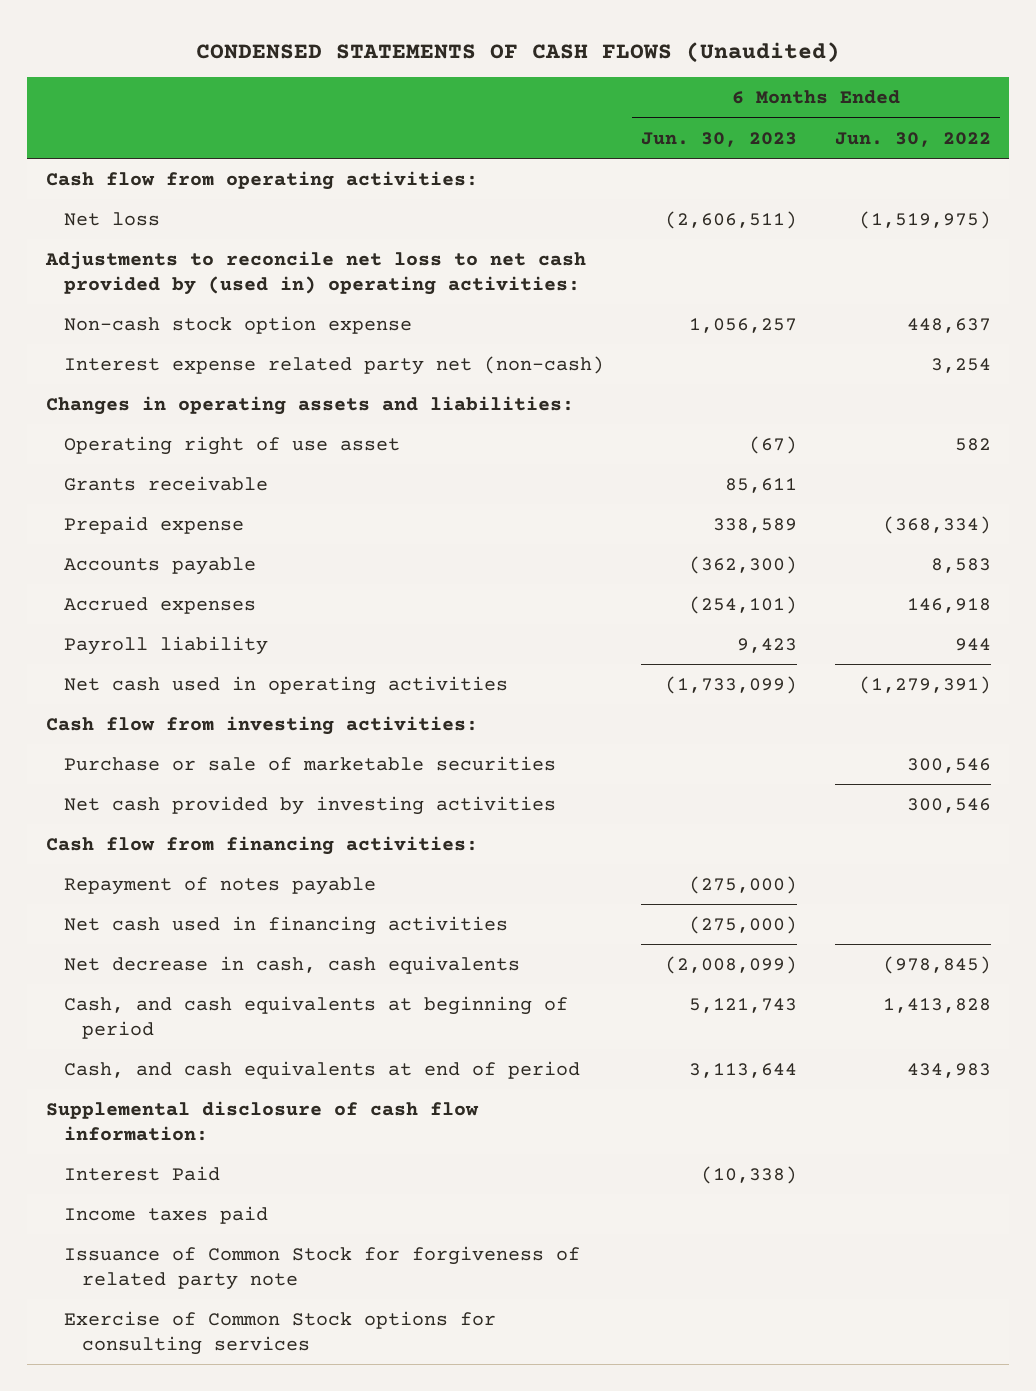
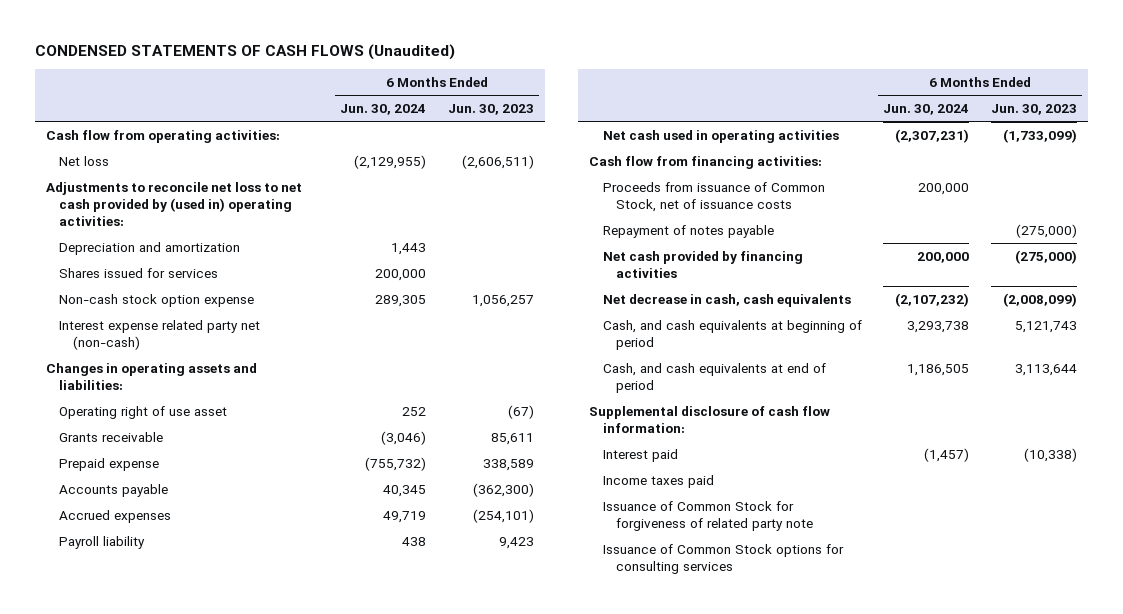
- | 6 Months Ended Jun. 30, 2023 | 6 Months Ended Jun. 30, 2022
+ | 6 Months Ended Jun. 30, 2024 | 6 Months Ended Jun. 30, 2023
+ Depreciation and amortization | 1,443 |
+ Shares issued for services | 200,000 |
- Cash flow from investing activities:
- Purchase or sale of marketable securities | | 300,546
- Net cash provided by investing activities | | 300,546
+ Proceeds from issuance of Common Stock, net of issuance costs | 200,000 |
- Net cash used in financing activities | (275,000) |
+ Net cash provided by financing activities | 200,000 | (275,000)
- Interest Paid | (10,338) |
+ Interest paid | (1,457) | (10,338)
- Exercise of Common Stock options for consulting services
+ Issuance of Common Stock options for consulting services

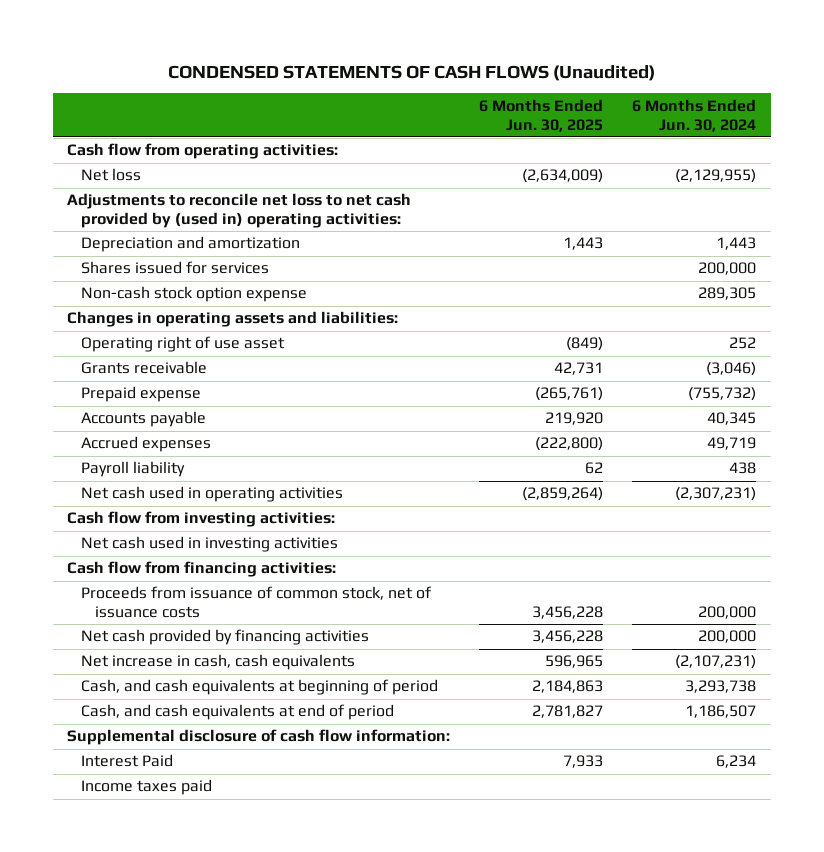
- | 6 Months Ended Jun. 30, 2024 | 6 Months Ended Jun. 30, 2023
+ | 6 Months Ended Jun. 30, 2025 | 6 Months Ended Jun. 30, 2024
- Interest expense related party net (non-cash)
+ Cash flow from investing activities:
+ Net cash used in investing activities
- Proceeds from issuance of Common Stock, net of issuance costs | 200,000 |
- Repayment of notes payable | | (275,000)
+ Proceeds from issuance of common stock, net of issuance costs | 3,456,228 | 200,000
- Net decrease in cash, cash equivalents | (2,107,232) | (2,008,099)
+ Net increase in cash, cash equivalents | 596,965 | (2,107,231)
- Cash, and cash equivalents at end of period | 1,186,505 | 3,113,644
+ Cash, and cash equivalents at end of period | 2,781,827 | 1,186,507
- Interest paid | (1,457) | (10,338)
+ Interest Paid | 7,933 | 6,234
- Issuance of Common Stock for forgiveness of related party note
- Issuance of Common Stock options for consulting services

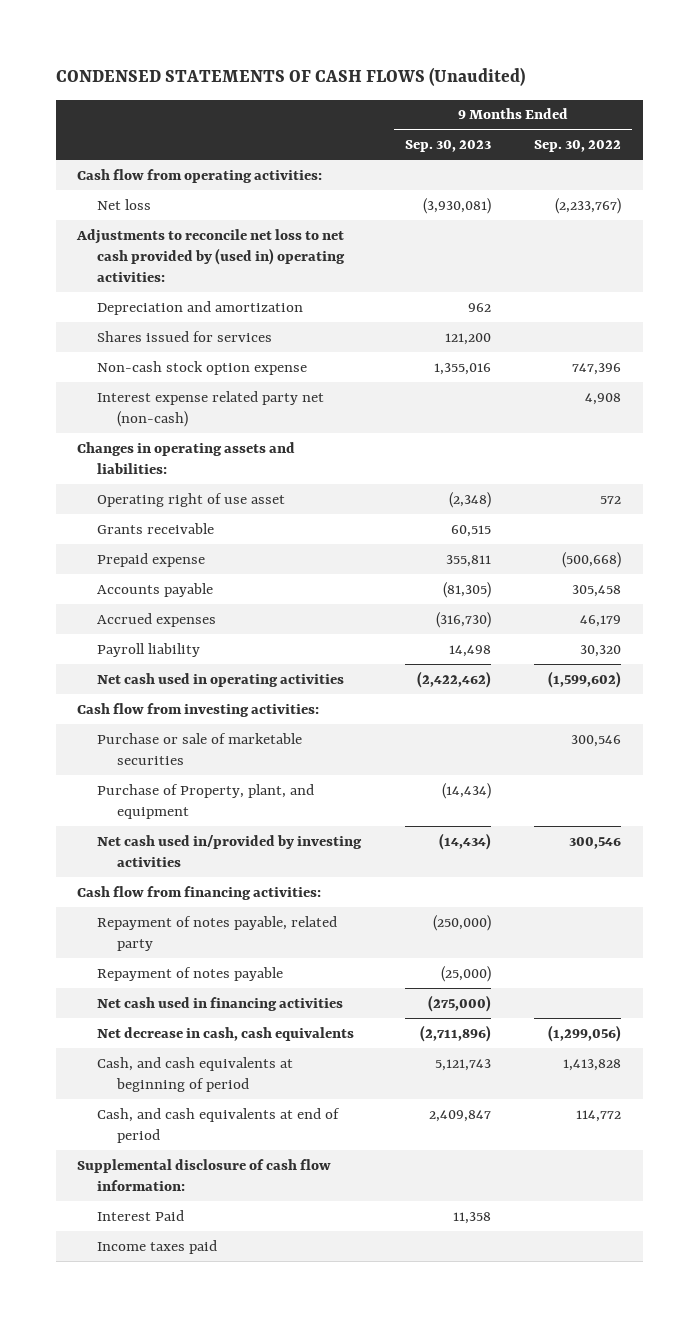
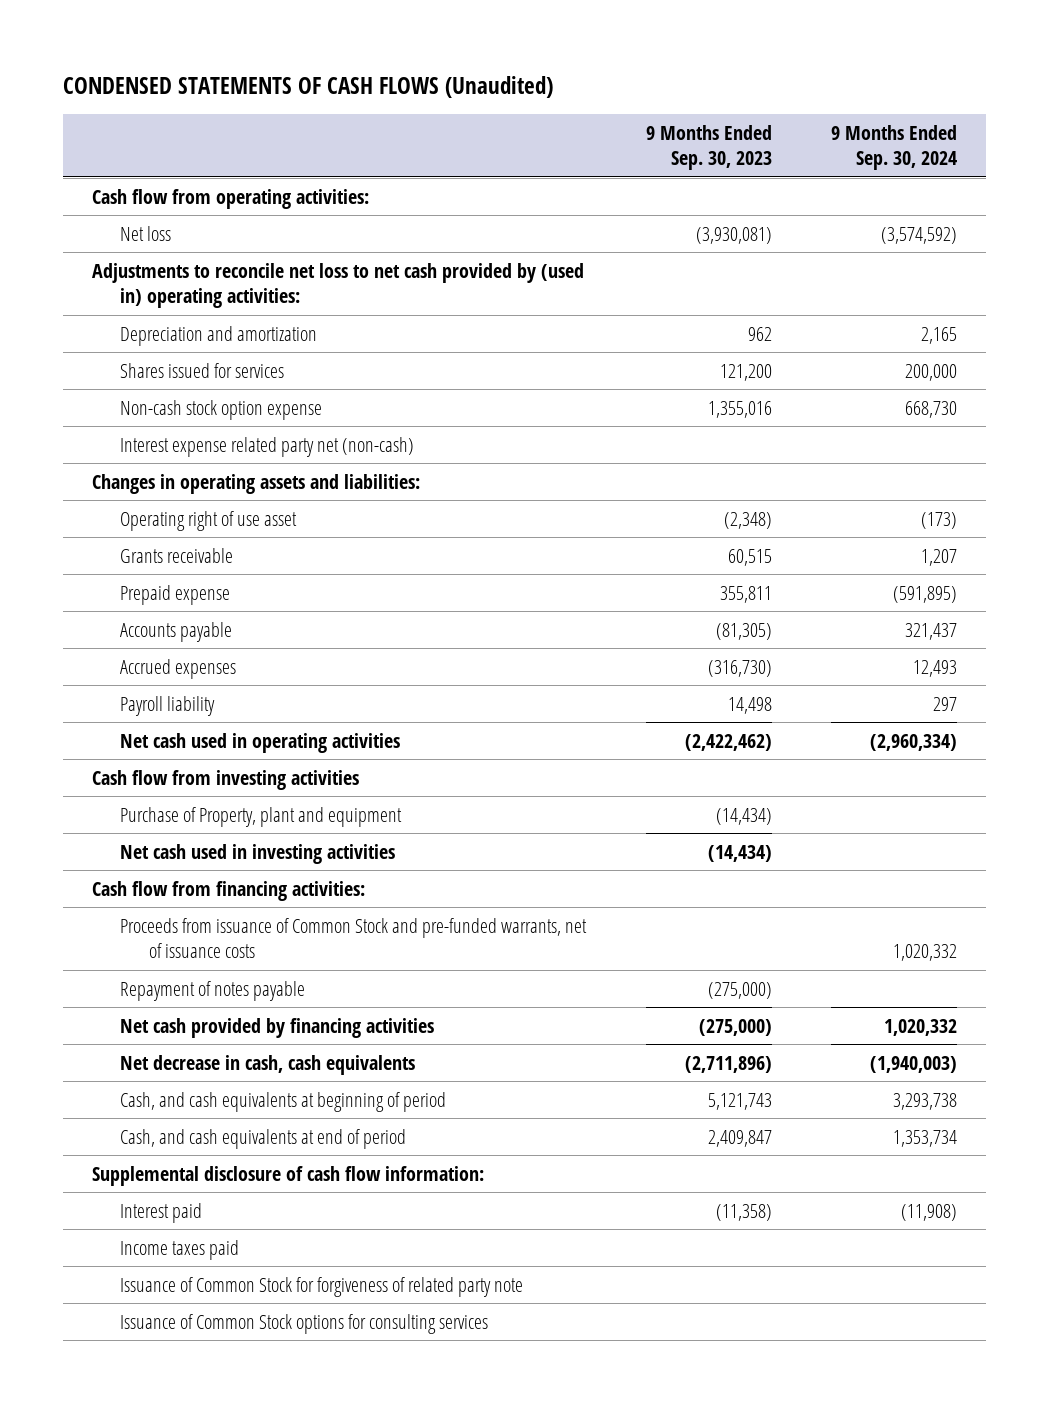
- | 9 Months Ended Sep. 30, 2023 | 9 Months Ended Sep. 30, 2022
+ | 9 Months Ended Sep. 30, 2023 | 9 Months Ended Sep. 30, 2024
- Cash flow from investing activities:
- Purchase or sale of marketable securities | | 300,546
- Purchase of Property, plant, and equipment | (14,434) |
- Net cash used in/provided by investing activities | (14,434) | 300,546
+ Cash flow from investing activities
+ Purchase of Property, plant and equipment | (14,434) |
+ Net cash used in investing activities | (14,434) |
- Repayment of notes payable, related party | (250,000) |
- Repayment of notes payable | (25,000) |
- Net cash used in financing activities | (275,000) |
+ Proceeds from issuance of Common Stock and pre-funded warrants, net of issuance costs | | 1,020,332
+ Repayment of notes payable | (275,000) |
+ Net cash provided by financing activities | (275,000) | 1,020,332
- Interest Paid | 11,358 |
+ Interest paid | (11,358) | (11,908)
+ Issuance of Common Stock for forgiveness of related party note
+ Issuance of Common Stock options for consulting services

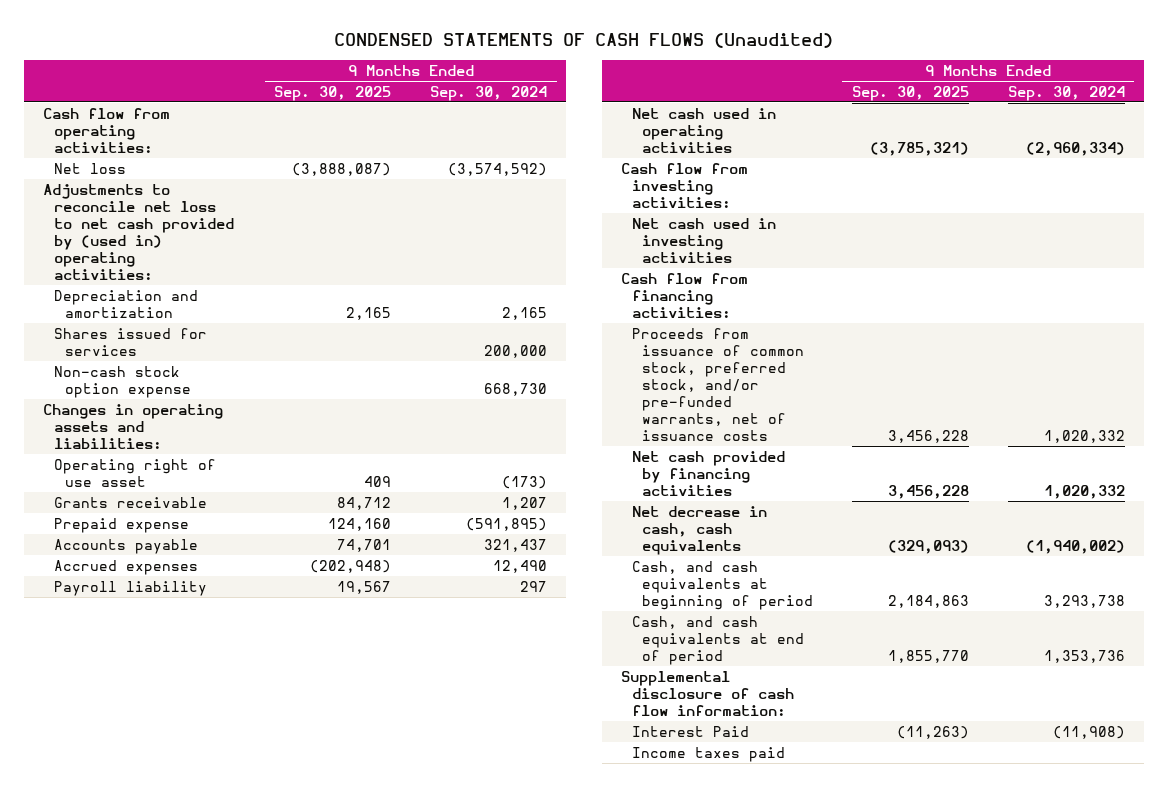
- | 9 Months Ended Sep. 30, 2023 | 9 Months Ended Sep. 30, 2024
+ | 9 Months Ended Sep. 30, 2025 | 9 Months Ended Sep. 30, 2024
- Interest expense related party net (non-cash)
- Accrued expenses | (316,730) | 12,493
+ Accrued expenses | (202,948) | 12,490
- Cash flow from investing activities
- Purchase of Property, plant and equipment | (14,434) |
+ Cash flow from investing activities:
- Proceeds from issuance of Common Stock and pre-funded warrants, net of issuance costs | | 1,020,332
- Repayment of notes payable | (275,000) |
+ Proceeds from issuance of common stock, preferred stock, and/or pre-funded warrants, net of issuance costs | 3,456,228 | 1,020,332
- Net decrease in cash, cash equivalents | (2,711,896) | (1,940,003)
+ Net decrease in cash, cash equivalents | (329,093) | (1,940,002)
- Cash, and cash equivalents at end of period | 2,409,847 | 1,353,734
+ Cash, and cash equivalents at end of period | 1,855,770 | 1,353,736
- Interest paid | (11,358) | (11,908)
+ Interest Paid | (11,263) | (11,908)
- Issuance of Common Stock for forgiveness of related party note
- Issuance of Common Stock options for consulting services

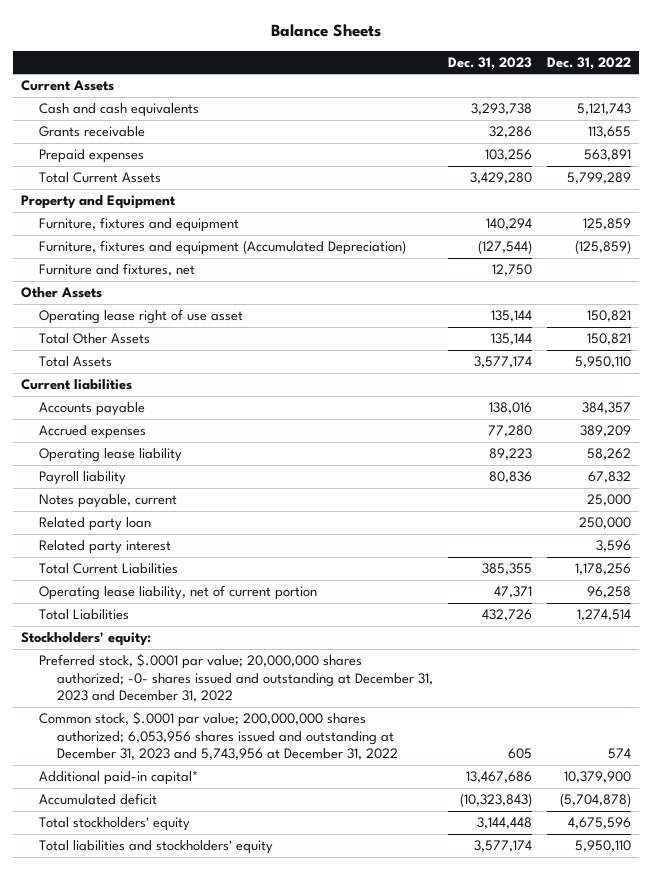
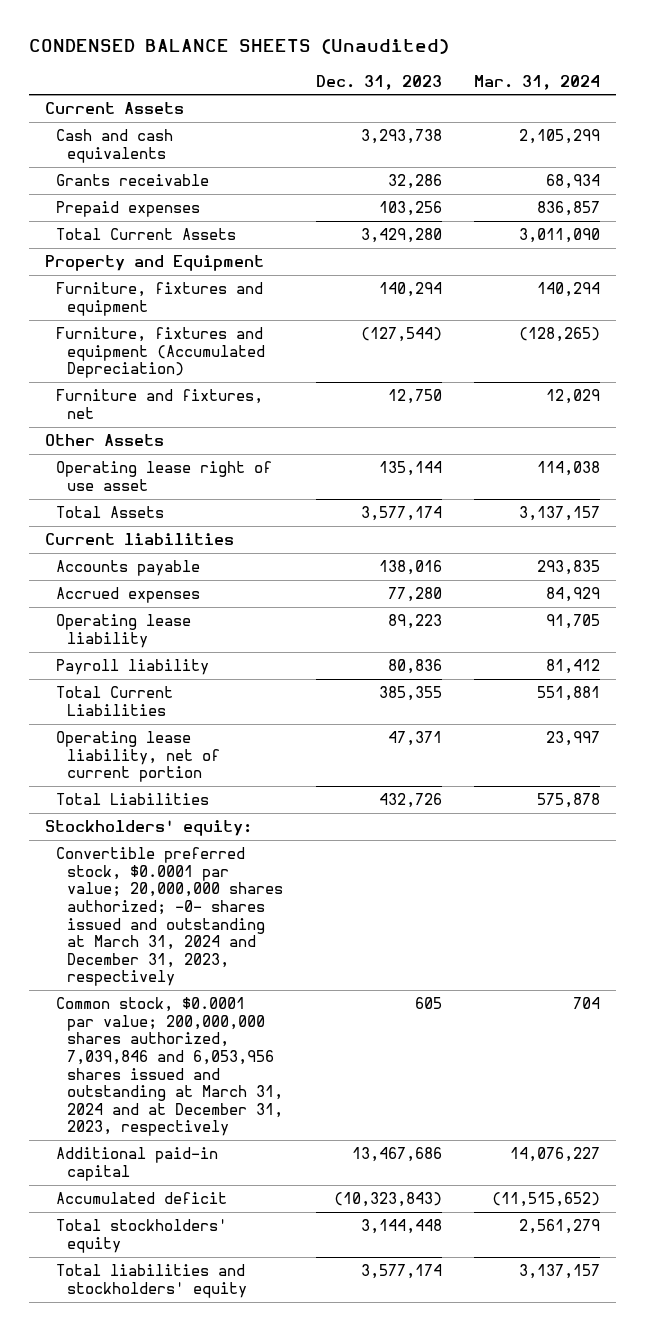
- Balance Sheets
+ CONDENSED BALANCE SHEETS (Unaudited)
- | Dec. 31, 2023 | Dec. 31, 2022
+ | Dec. 31, 2023 | Mar. 31, 2024
- Total Other Assets | 135,144 | 150,821
- Notes payable, current | | 25,000
- Related party loan | | 250,000
- Related party interest | | 3,596
- Preferred stock, $.0001 par value; 20,000,000 shares authorized; -0- shares issued and outstanding at December 31, 2023 and December 31, 2022
- Common stock, $.0001 par value; 200,000,000 shares authorized; 6,053,956 shares issued and outstanding at December 31, 2023 and 5,743,956 at December 31, 2022 | 605 | 574
- Additional paid-in capital* | 13,467,686 | 10,379,900
+ Convertible preferred stock, $0.0001 par value; 20,000,000 shares authorized; -0- shares issued and outstanding at March 31, 2024 and December 31, 2023, respectively
+ Common stock, $0.0001 par value; 200,000,000 shares authorized, 7,039,846 and 6,053,956 shares issued and outstanding at March 31, 2024 and at December 31, 2023, respectively | 605 | 704
+ Additional paid-in capital | 13,467,686 | 14,076,227

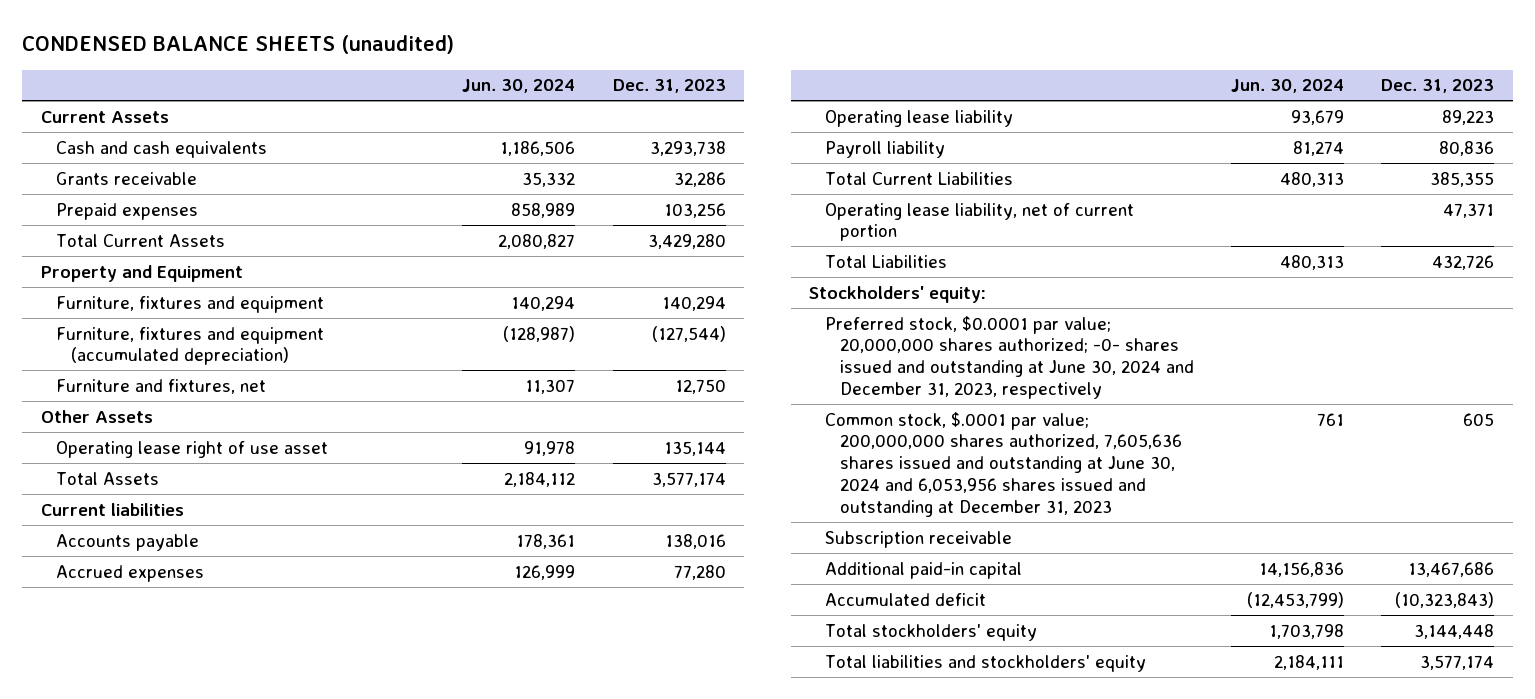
- CONDENSED BALANCE SHEETS (Unaudited)
+ CONDENSED BALANCE SHEETS (unaudited)
- | Dec. 31, 2023 | Mar. 31, 2024
+ | Jun. 30, 2024 | Dec. 31, 2023
- Furniture, fixtures and equipment (Accumulated Depreciation) | (127,544) | (128,265)
+ Furniture, fixtures and equipment (accumulated depreciation) | (128,987) | (127,544)
- Convertible preferred stock, $0.0001 par value; 20,000,000 shares authorized; -0- shares issued and outstanding at March 31, 2024 and December 31, 2023, respectively
- Common stock, $0.0001 par value; 200,000,000 shares authorized, 7,039,846 and 6,053,956 shares issued and outstanding at March 31, 2024 and at December 31, 2023, respectively | 605 | 704
+ Preferred stock, $0.0001 par value; 20,000,000 shares authorized; -0- shares issued and outstanding at June 30, 2024 and December 31, 2023, respectively
+ Common stock, $.0001 par value; 200,000,000 shares authorized, 7,605,636 shares issued and outstanding at June 30, 2024 and 6,053,956 shares issued and outstanding at December 31, 2023 | 761 | 605
+ Subscription receivable

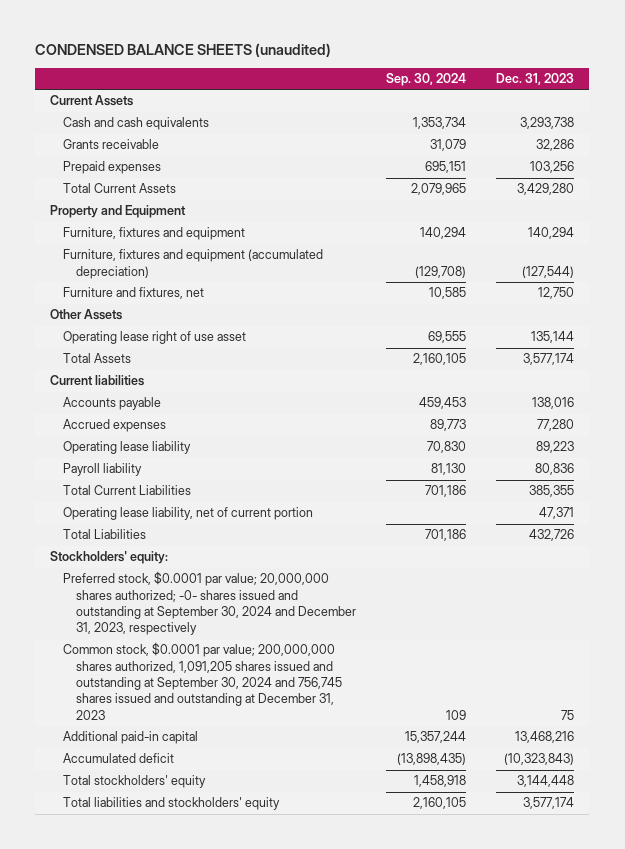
- | Jun. 30, 2024 | Dec. 31, 2023
+ | Sep. 30, 2024 | Dec. 31, 2023
- Preferred stock, $0.0001 par value; 20,000,000 shares authorized; -0- shares issued and outstanding at June 30, 2024 and December 31, 2023, respectively
- Common stock, $.0001 par value; 200,000,000 shares authorized, 7,605,636 shares issued and outstanding at June 30, 2024 and 6,053,956 shares issued and outstanding at December 31, 2023 | 761 | 605
- Subscription receivable
- Additional paid-in capital | 14,156,836 | 13,467,686
+ Preferred stock, $0.0001 par value; 20,000,000 shares authorized; -0- shares issued and outstanding at September 30, 2024 and December 31, 2023, respectively
+ Common stock, $0.0001 par value; 200,000,000 shares authorized, 1,091,205 shares issued and outstanding at September 30, 2024 and 756,745 shares issued and outstanding at December 31, 2023 | 109 | 75
+ Additional paid-in capital | 15,357,244 | 13,468,216

